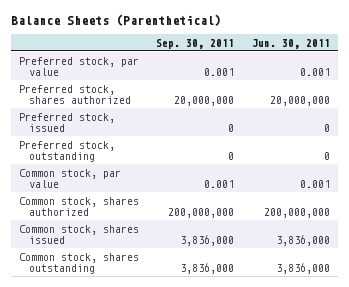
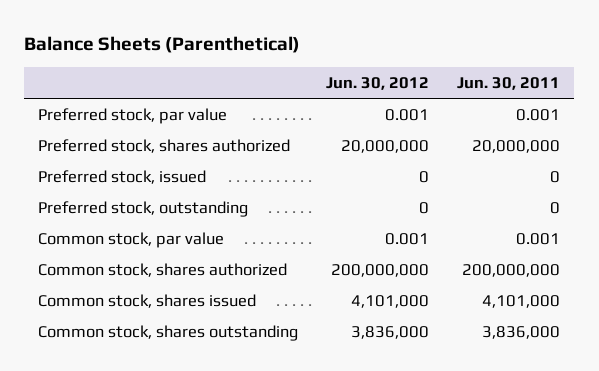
- | Sep. 30, 2011 | Jun. 30, 2011
+ | Jun. 30, 2012 | Jun. 30, 2011
- Common stock, shares issued | 3,836,000 | 3,836,000
+ Common stock, shares issued | 4,101,000 | 4,101,000

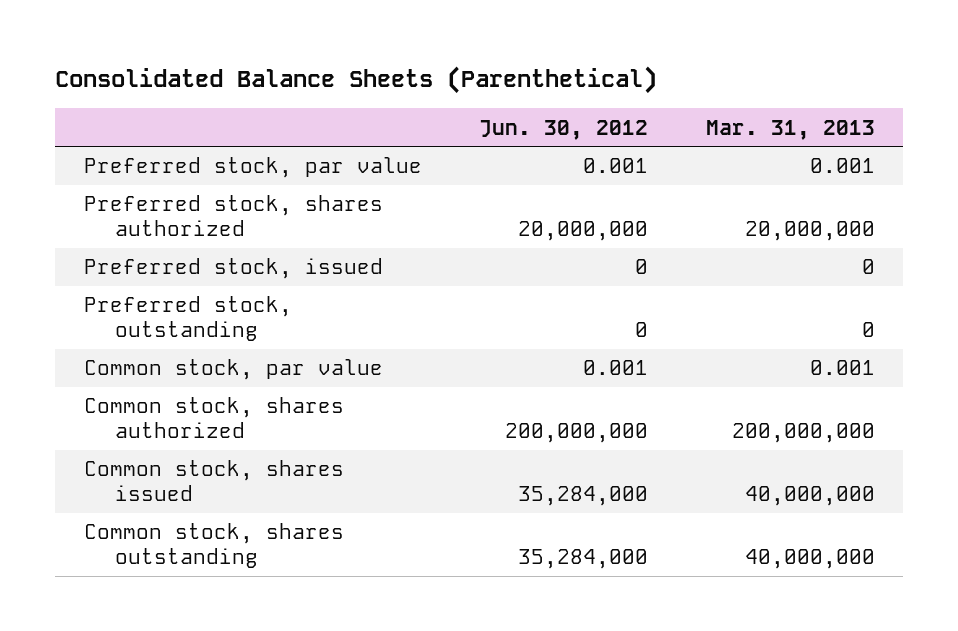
- Balance Sheets (Parenthetical)
+ Consolidated Balance Sheets (Parenthetical)
- | Jun. 30, 2012 | Jun. 30, 2011
+ | Jun. 30, 2012 | Mar. 31, 2013
- Common stock, shares issued | 4,101,000 | 4,101,000
- Common stock, shares outstanding | 3,836,000 | 3,836,000
+ Common stock, shares issued | 35,284,000 | 40,000,000
+ Common stock, shares outstanding | 35,284,000 | 40,000,000

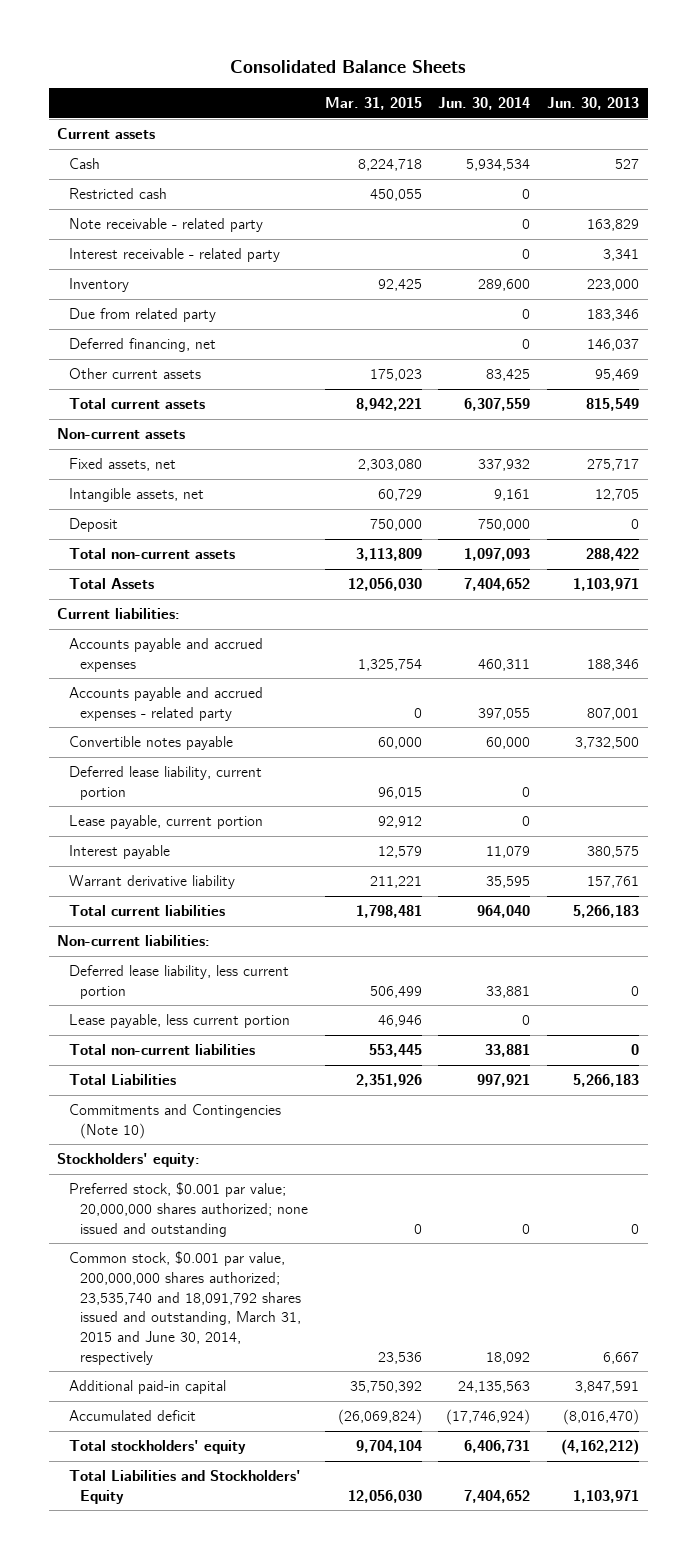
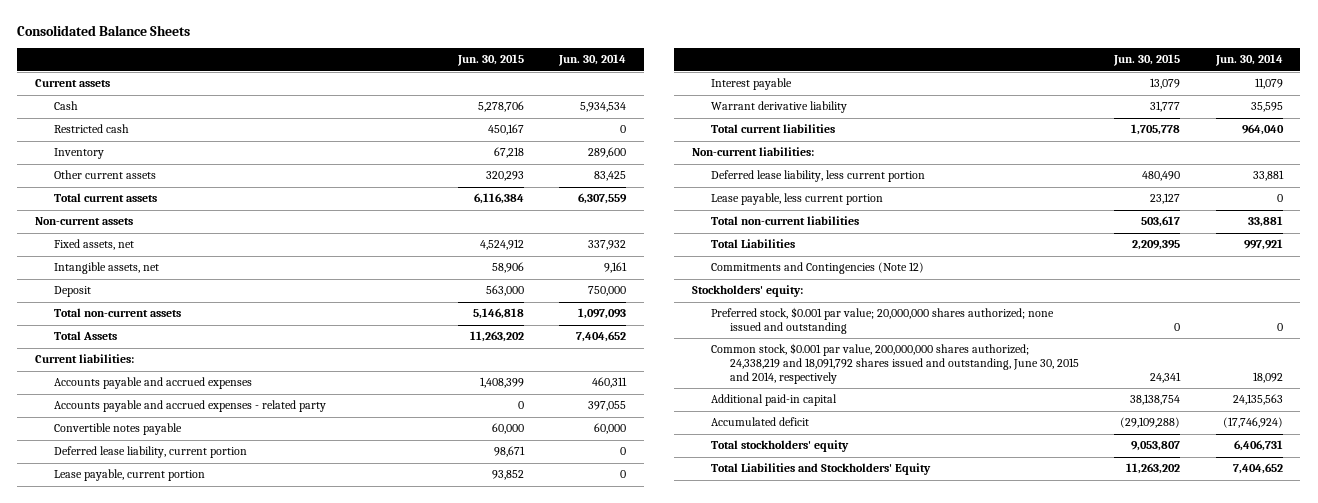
- | Mar. 31, 2015 | Jun. 30, 2014 | Jun. 30, 2013
+ | Jun. 30, 2015 | Jun. 30, 2014
- Note receivable - related party | | 0 | 163,829
- Interest receivable - related party | | 0 | 3,341
- Due from related party | | 0 | 183,346
- Deferred financing, net | | 0 | 146,037
- Commitments and Contingencies (Note 10)
+ Commitments and Contingencies (Note 12)
- Common stock, $0.001 par value, 200,000,000 shares authorized; 23,535,740 and 18,091,792 shares issued and outstanding, March 31, 2015 and June 30, 2014, respectively | 23,536 | 18,092 | 6,667
+ Common stock, $0.001 par value, 200,000,000 shares authorized; 24,338,219 and 18,091,792 shares issued and outstanding, June 30, 2015 and 2014, respectively | 24,341 | 18,092

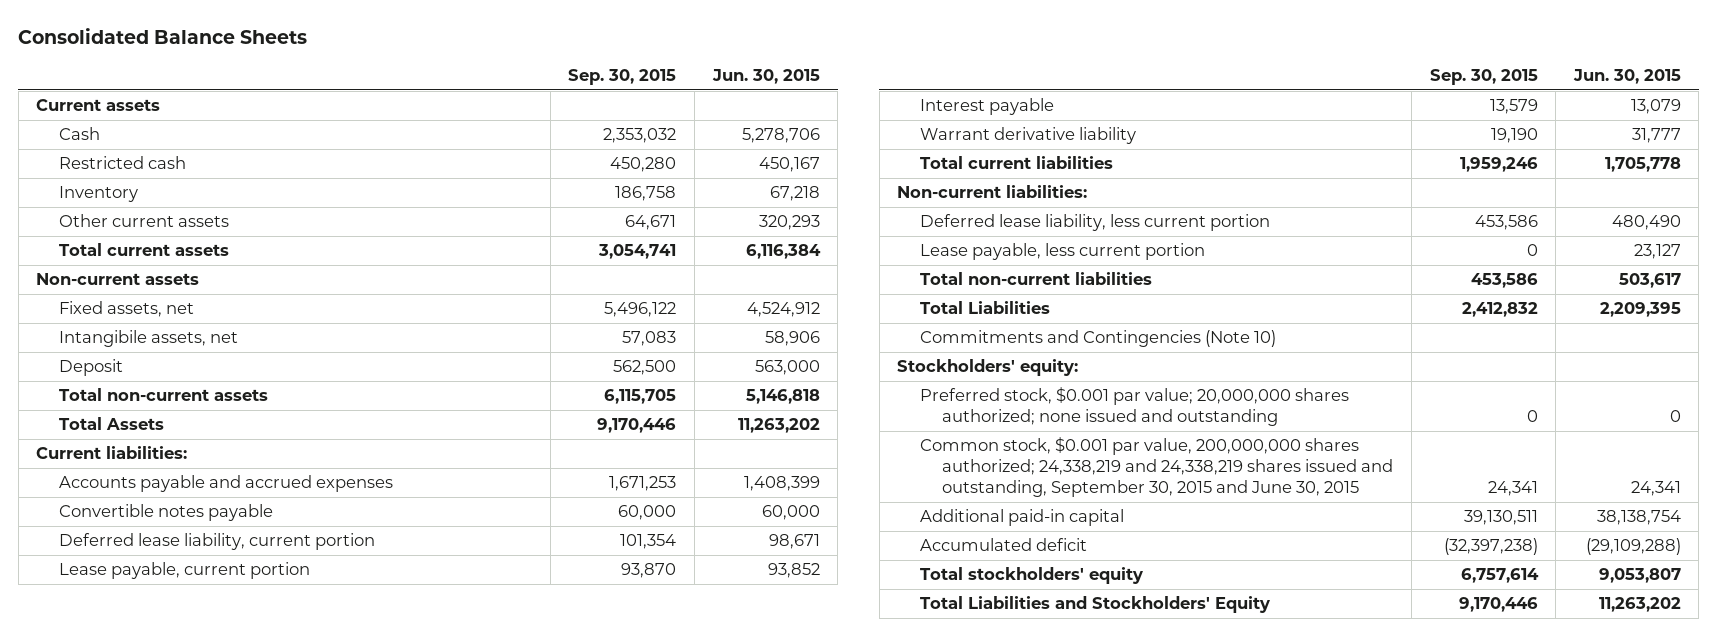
- | Jun. 30, 2015 | Jun. 30, 2014
+ | Sep. 30, 2015 | Jun. 30, 2015
- Intangible assets, net | 58,906 | 9,161
+ Intangibile assets, net | 57,083 | 58,906
- Accounts payable and accrued expenses - related party | 0 | 397,055
- Commitments and Contingencies (Note 12)
+ Commitments and Contingencies (Note 10)
- Common stock, $0.001 par value, 200,000,000 shares authorized; 24,338,219 and 18,091,792 shares issued and outstanding, June 30, 2015 and 2014, respectively | 24,341 | 18,092
+ Common stock, $0.001 par value, 200,000,000 shares authorized; 24,338,219 and 24,338,219 shares issued and outstanding, September 30, 2015 and June 30, 2015 | 24,341 | 24,341

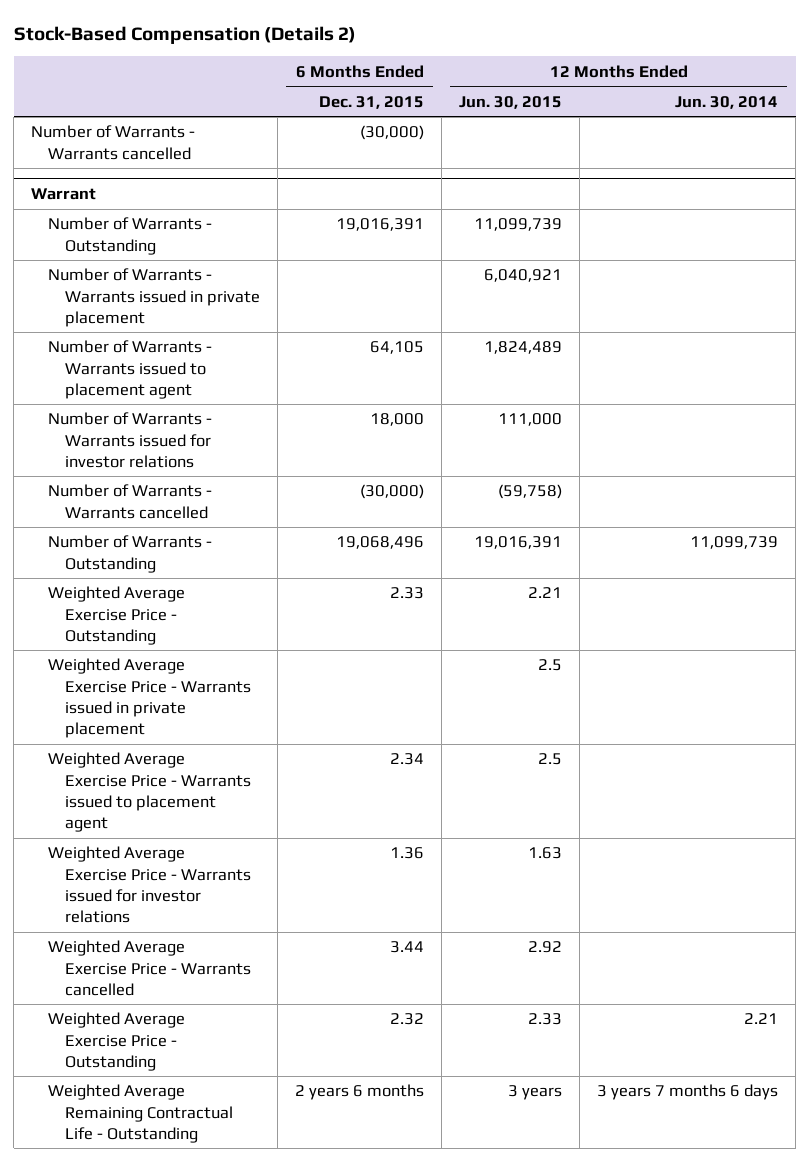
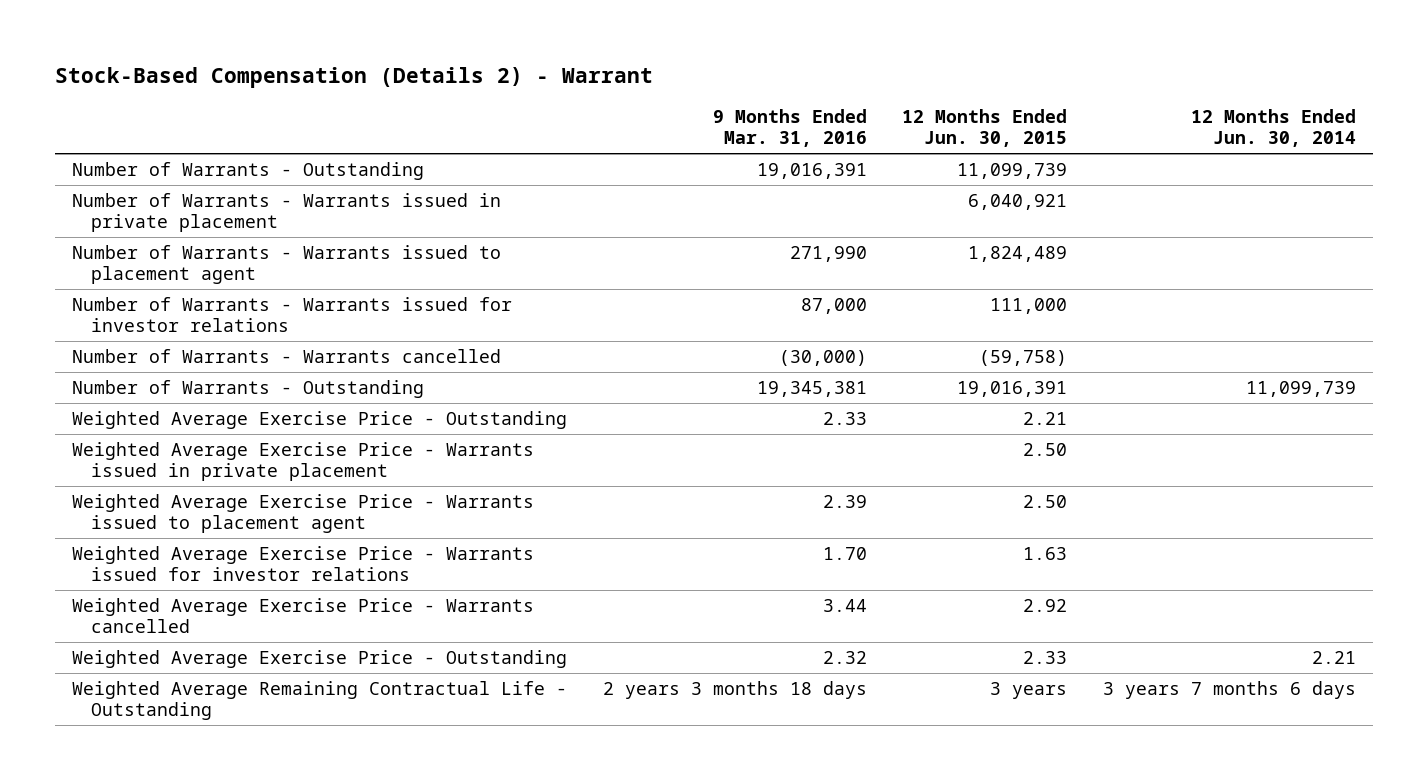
- Stock-Based Compensation (Details 2)
+ Stock-Based Compensation (Details 2) - Warrant
- | 6 Months Ended Dec. 31, 2015 | 12 Months Ended Jun. 30, 2015 | 12 Months Ended Jun. 30, 2014
+ | 9 Months Ended Mar. 31, 2016 | 12 Months Ended Jun. 30, 2015 | 12 Months Ended Jun. 30, 2014
- Number of Warrants - Warrants cancelled | (30,000) | |
- Warrant
- Weighted Average Exercise Price - Warrants issued in private placement | | 2.5 |
- Weighted Average Exercise Price - Warrants issued to placement agent | 2.34 | 2.5 |
+ Weighted Average Exercise Price - Warrants issued in private placement | | 2.50 |
+ Weighted Average Exercise Price - Warrants issued to placement agent | 2.39 | 2.50 |

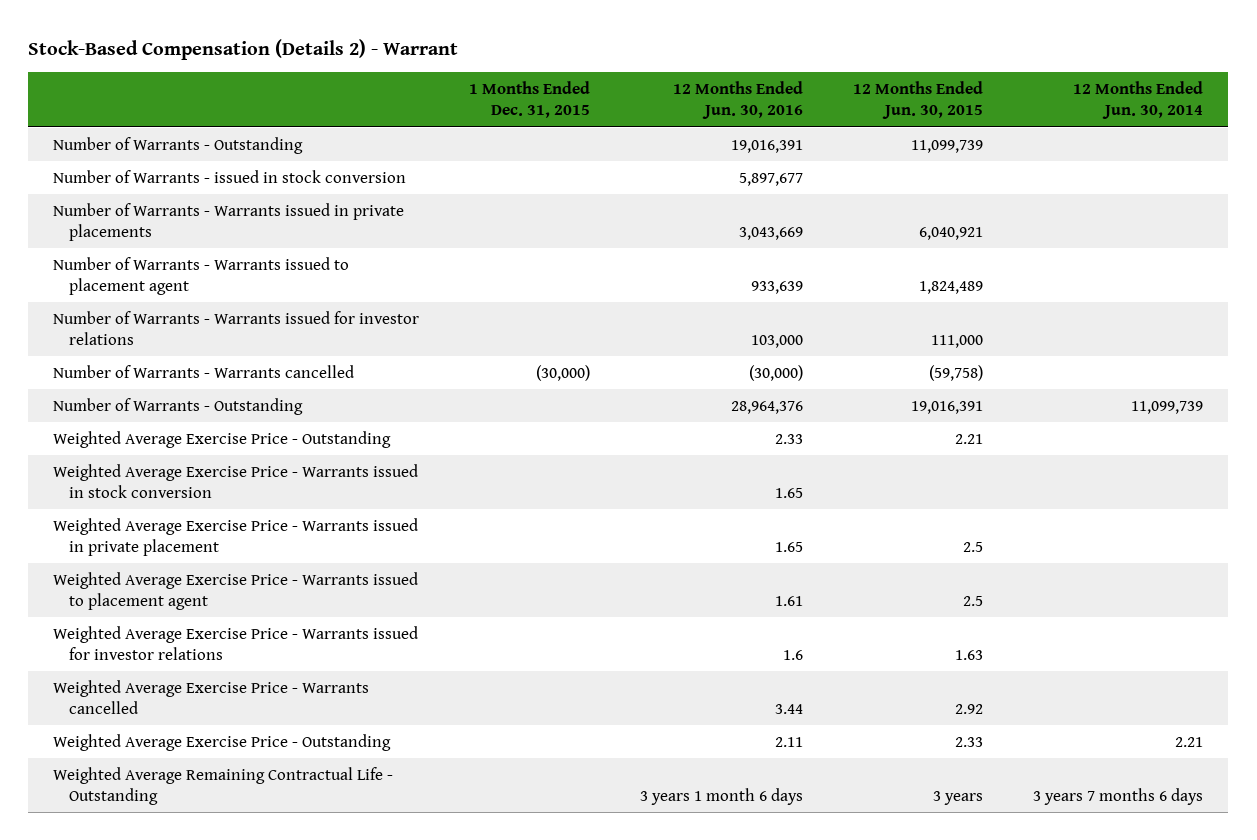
- | 9 Months Ended Mar. 31, 2016 | 12 Months Ended Jun. 30, 2015 | 12 Months Ended Jun. 30, 2014
+ | 1 Months Ended Dec. 31, 2015 | 12 Months Ended Jun. 30, 2016 | 12 Months Ended Jun. 30, 2015 | 12 Months Ended Jun. 30, 2014
- Number of Warrants - Warrants issued in private placement | | 6,040,921 |
+ Number of Warrants - issued in stock conversion | | 5,897,677 | |
+ Number of Warrants - Warrants issued in private placements | | 3,043,669 | 6,040,921 |
- Weighted Average Exercise Price - Warrants issued in private placement | | 2.50 |
- Weighted Average Exercise Price - Warrants issued to placement agent | 2.39 | 2.50 |
+ Weighted Average Exercise Price - Warrants issued in stock conversion | | 1.65 | |
+ Weighted Average Exercise Price - Warrants issued in private placement | | 1.65 | 2.5 |
+ Weighted Average Exercise Price - Warrants issued to placement agent | | 1.61 | 2.5 |

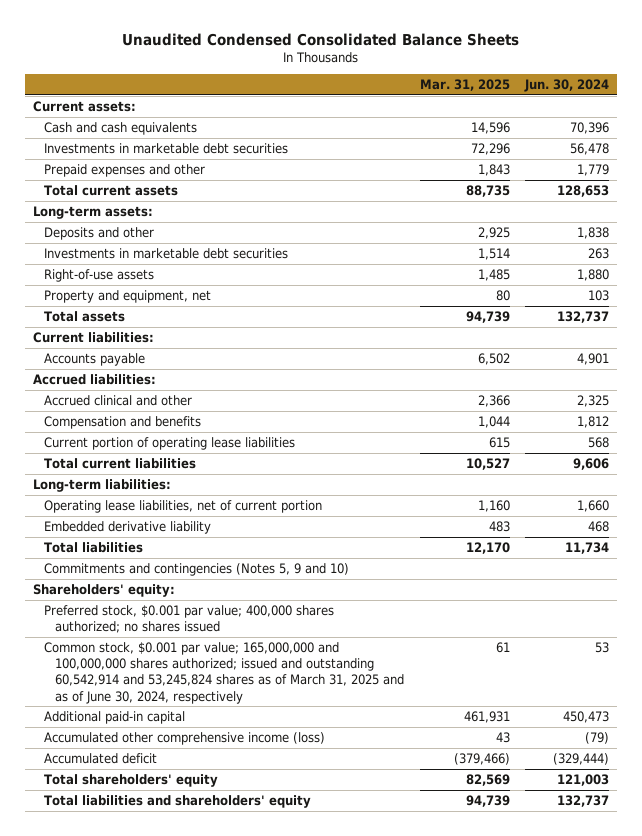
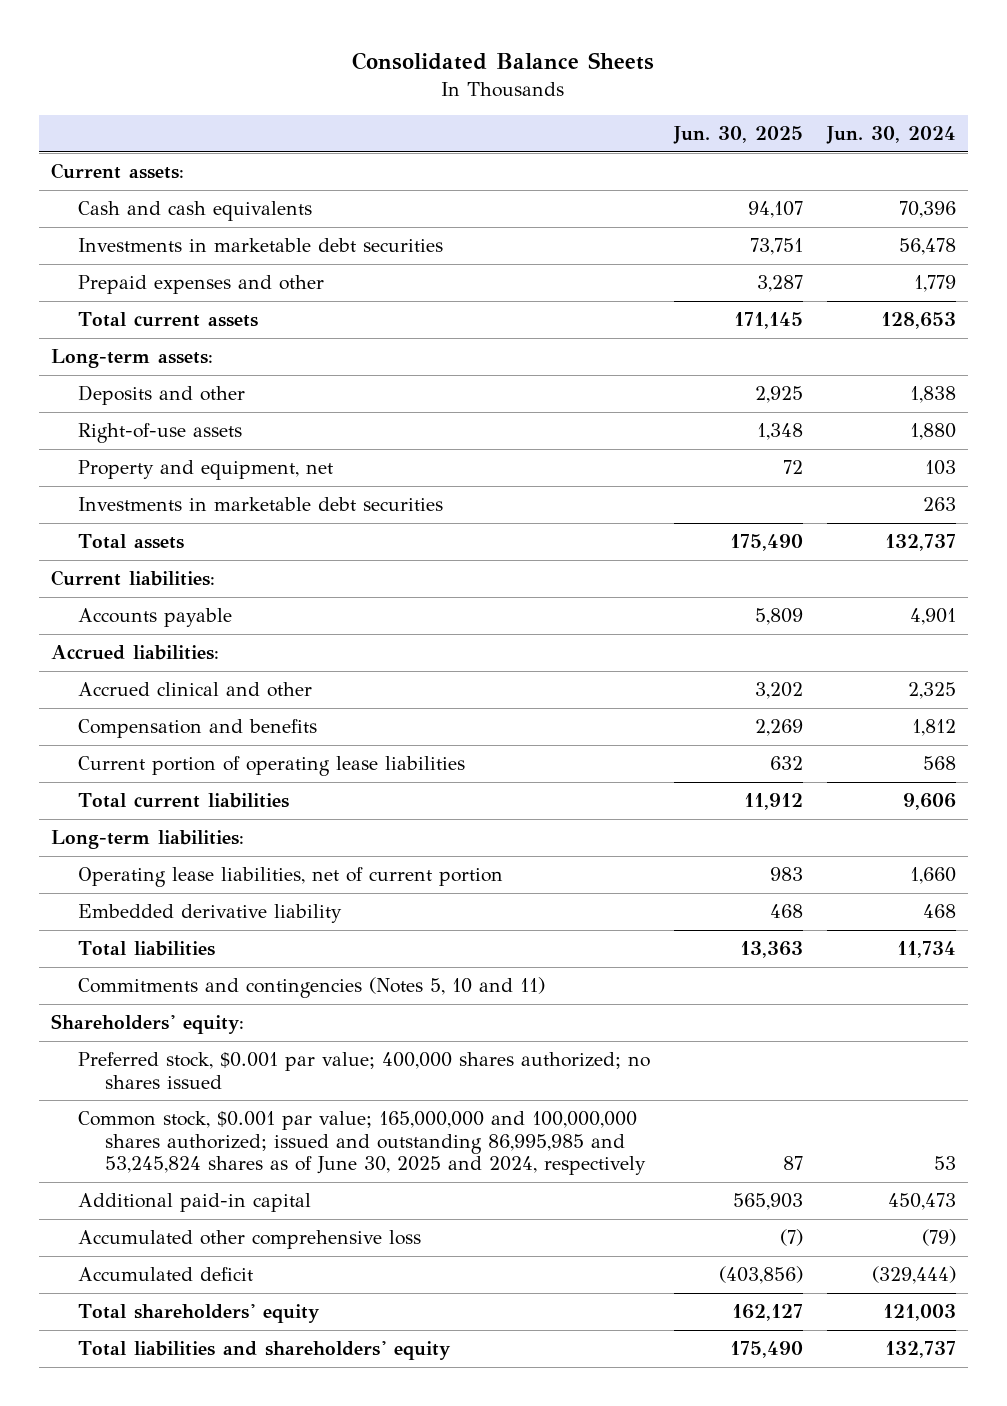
- Unaudited Condensed Consolidated Balance Sheets
+ Consolidated Balance Sheets
- | Mar. 31, 2025 | Jun. 30, 2024
+ | Jun. 30, 2025 | Jun. 30, 2024
moved down: Investments in marketable debt securities | | 263
- Commitments and contingencies (Notes 5, 9 and 10)
+ Commitments and contingencies (Notes 5, 10 and 11)
- Common stock, $0.001 par value; 165,000,000 and 100,000,000 shares authorized; issued and outstanding 60,542,914 and 53,245,824 shares as of March 31, 2025 and as of June 30, 2024, respectively | 61 | 53
+ Common stock, $0.001 par value; 165,000,000 and 100,000,000 shares authorized; issued and outstanding 86,995,985 and 53,245,824 shares as of June 30, 2025 and 2024, respectively | 87 | 53
- Accumulated other comprehensive income (loss) | 43 | (79)
+ Accumulated other comprehensive loss | (7) | (79)

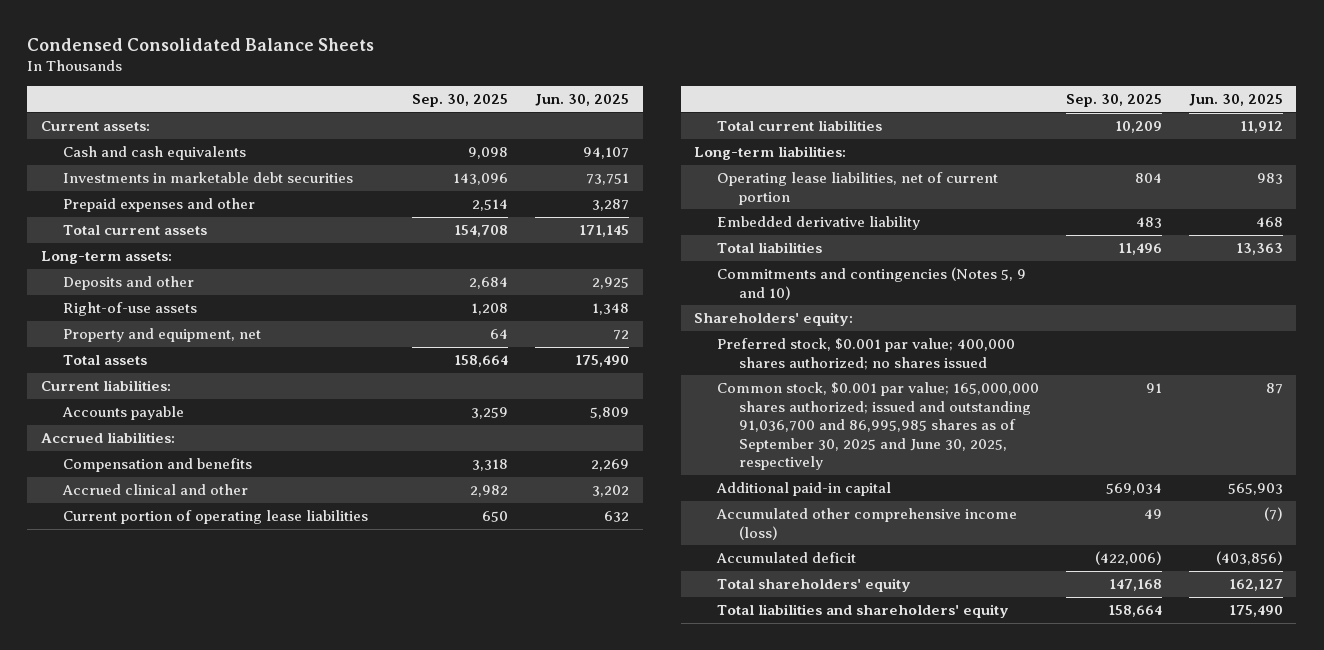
- Consolidated Balance Sheets
+ Condensed Consolidated Balance Sheets
- | Jun. 30, 2025 | Jun. 30, 2024
+ | Sep. 30, 2025 | Jun. 30, 2025
- Investments in marketable debt securities | | 263
moved down: Accrued clinical and other | 2,982 | 3,202
- Commitments and contingencies (Notes 5, 10 and 11)
+ Commitments and contingencies (Notes 5, 9 and 10)
- Common stock, $0.001 par value; 165,000,000 and 100,000,000 shares authorized; issued and outstanding 86,995,985 and 53,245,824 shares as of June 30, 2025 and 2024, respectively | 87 | 53
+ Common stock, $0.001 par value; 165,000,000 shares authorized; issued and outstanding 91,036,700 and 86,995,985 shares as of September 30, 2025 and June 30, 2025, respectively | 91 | 87
- Accumulated other comprehensive loss | (7) | (79)
+ Accumulated other comprehensive income (loss) | 49 | (7)

